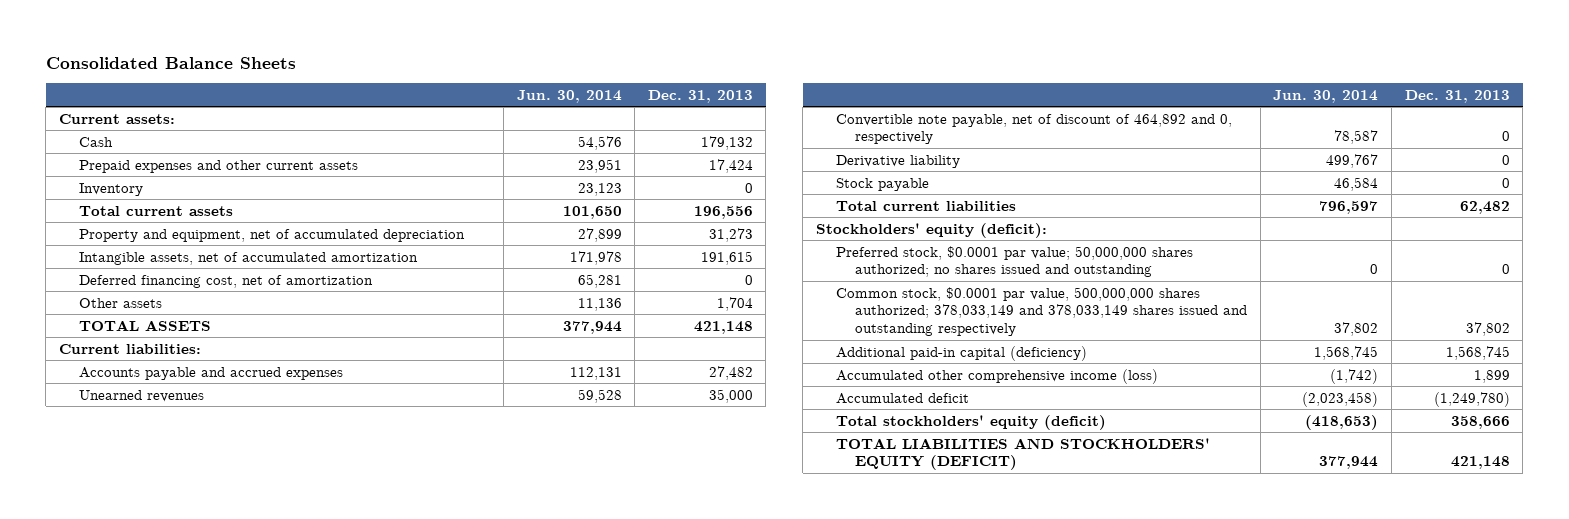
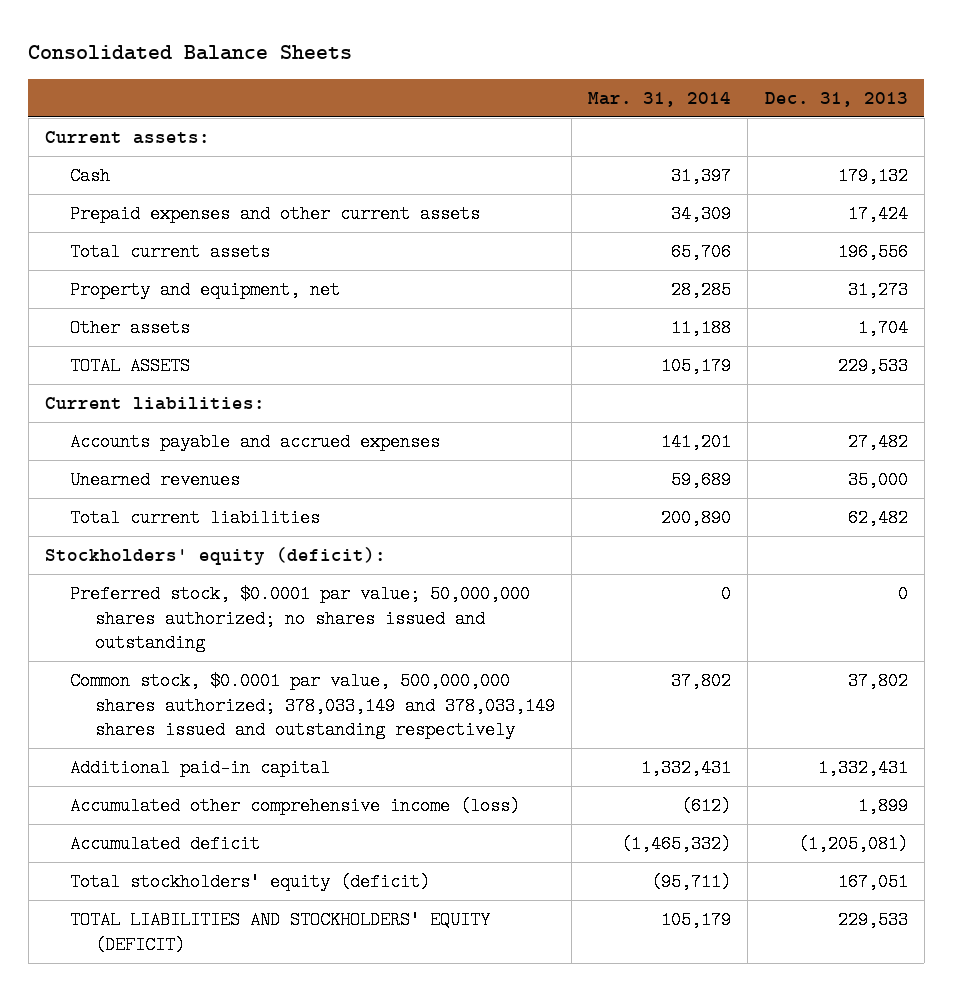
- | Jun. 30, 2014 | Dec. 31, 2013
+ | Mar. 31, 2014 | Dec. 31, 2013
- Inventory | 23,123 | 0
- Property and equipment, net of accumulated depreciation | 27,899 | 31,273
- Intangible assets, net of accumulated amortization | 171,978 | 191,615
- Deferred financing cost, net of amortization | 65,281 | 0
+ Property and equipment, net | 28,285 | 31,273
- TOTAL ASSETS | 377,944 | 421,148
+ TOTAL ASSETS | 105,179 | 229,533
- Convertible note payable, net of discount of 464,892 and 0, respectively | 78,587 | 0
- Derivative liability | 499,767 | 0
- Stock payable | 46,584 | 0
- Additional paid-in capital (deficiency) | 1,568,745 | 1,568,745
+ Additional paid-in capital | 1,332,431 | 1,332,431
- Accumulated deficit | (2,023,458) | (1,249,780)
- Total stockholders' equity (deficit) | (418,653) | 358,666
- TOTAL LIABILITIES AND STOCKHOLDERS' EQUITY (DEFICIT) | 377,944 | 421,148
+ Accumulated deficit | (1,465,332) | (1,205,081)
+ Total stockholders' equity (deficit) | (95,711) | 167,051
+ TOTAL LIABILITIES AND STOCKHOLDERS' EQUITY (DEFICIT) | 105,179 | 229,533

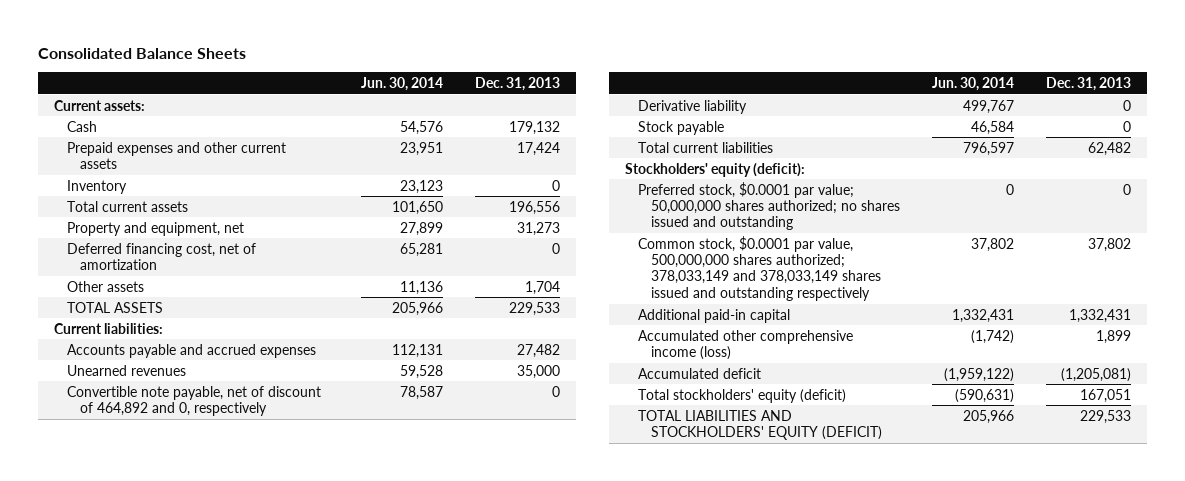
- | Mar. 31, 2014 | Dec. 31, 2013
+ | Jun. 30, 2014 | Dec. 31, 2013
+ Inventory | 23,123 | 0
+ Deferred financing cost, net of amortization | 65,281 | 0
+ Convertible note payable, net of discount of 464,892 and 0, respectively | 78,587 | 0
+ Derivative liability | 499,767 | 0
+ Stock payable | 46,584 | 0

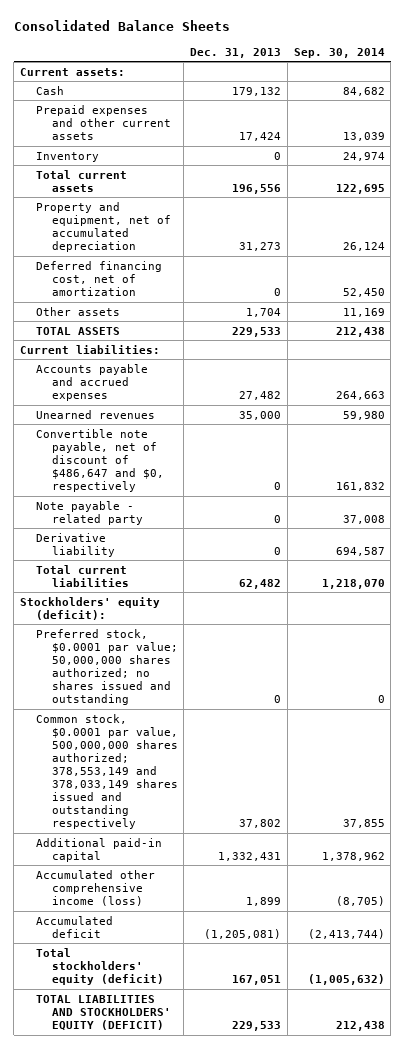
- | Jun. 30, 2014 | Dec. 31, 2013
+ | Dec. 31, 2013 | Sep. 30, 2014
- Property and equipment, net | 27,899 | 31,273
+ Property and equipment, net of accumulated depreciation | 31,273 | 26,124
- Convertible note payable, net of discount of 464,892 and 0, respectively | 78,587 | 0
+ Convertible note payable, net of discount of $486,647 and $0, respectively | 0 | 161,832
+ Note payable - related party | 0 | 37,008
- Stock payable | 46,584 | 0
- Common stock, $0.0001 par value, 500,000,000 shares authorized; 378,033,149 and 378,033,149 shares issued and outstanding respectively | 37,802 | 37,802
+ Common stock, $0.0001 par value, 500,000,000 shares authorized; 378,553,149 and 378,033,149 shares issued and outstanding respectively | 37,802 | 37,855

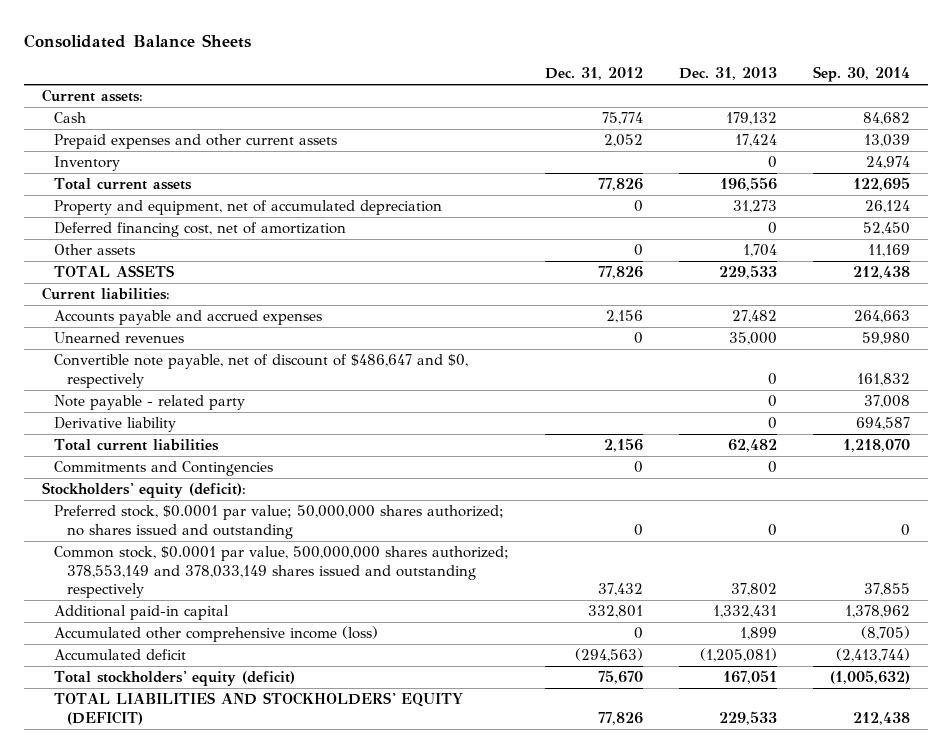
- | Dec. 31, 2013 | Sep. 30, 2014
+ | Dec. 31, 2012 | Dec. 31, 2013 | Sep. 30, 2014
+ Commitments and Contingencies | 0 | 0 |

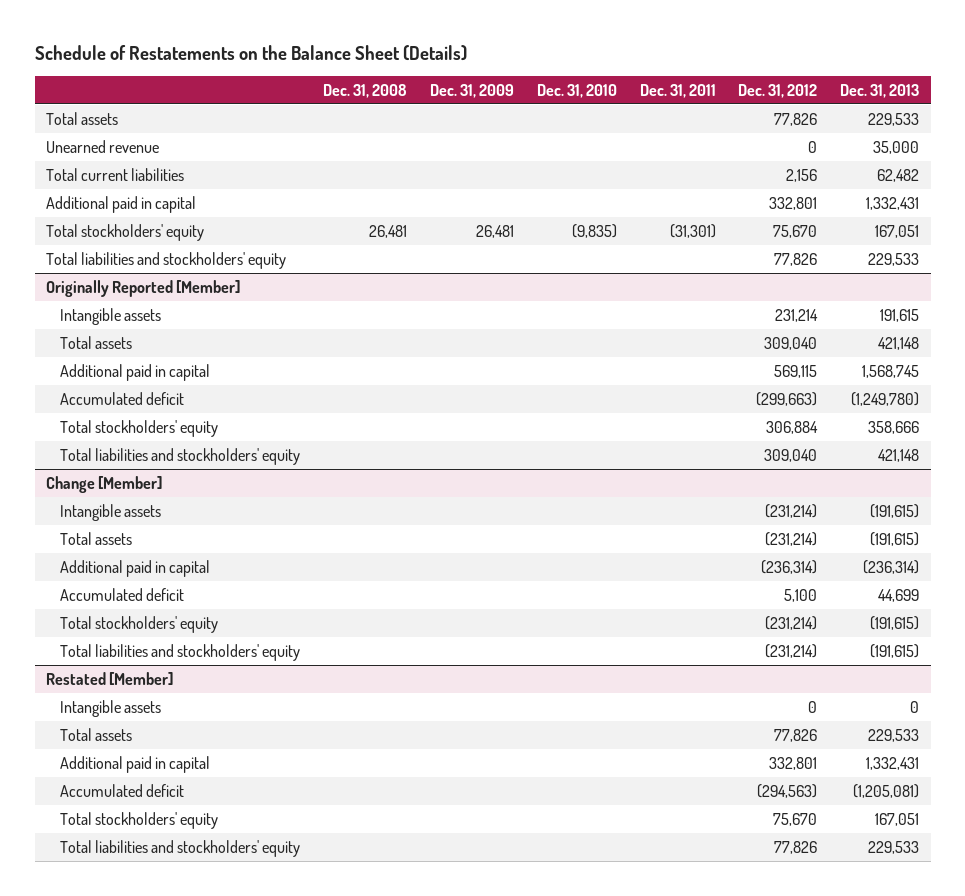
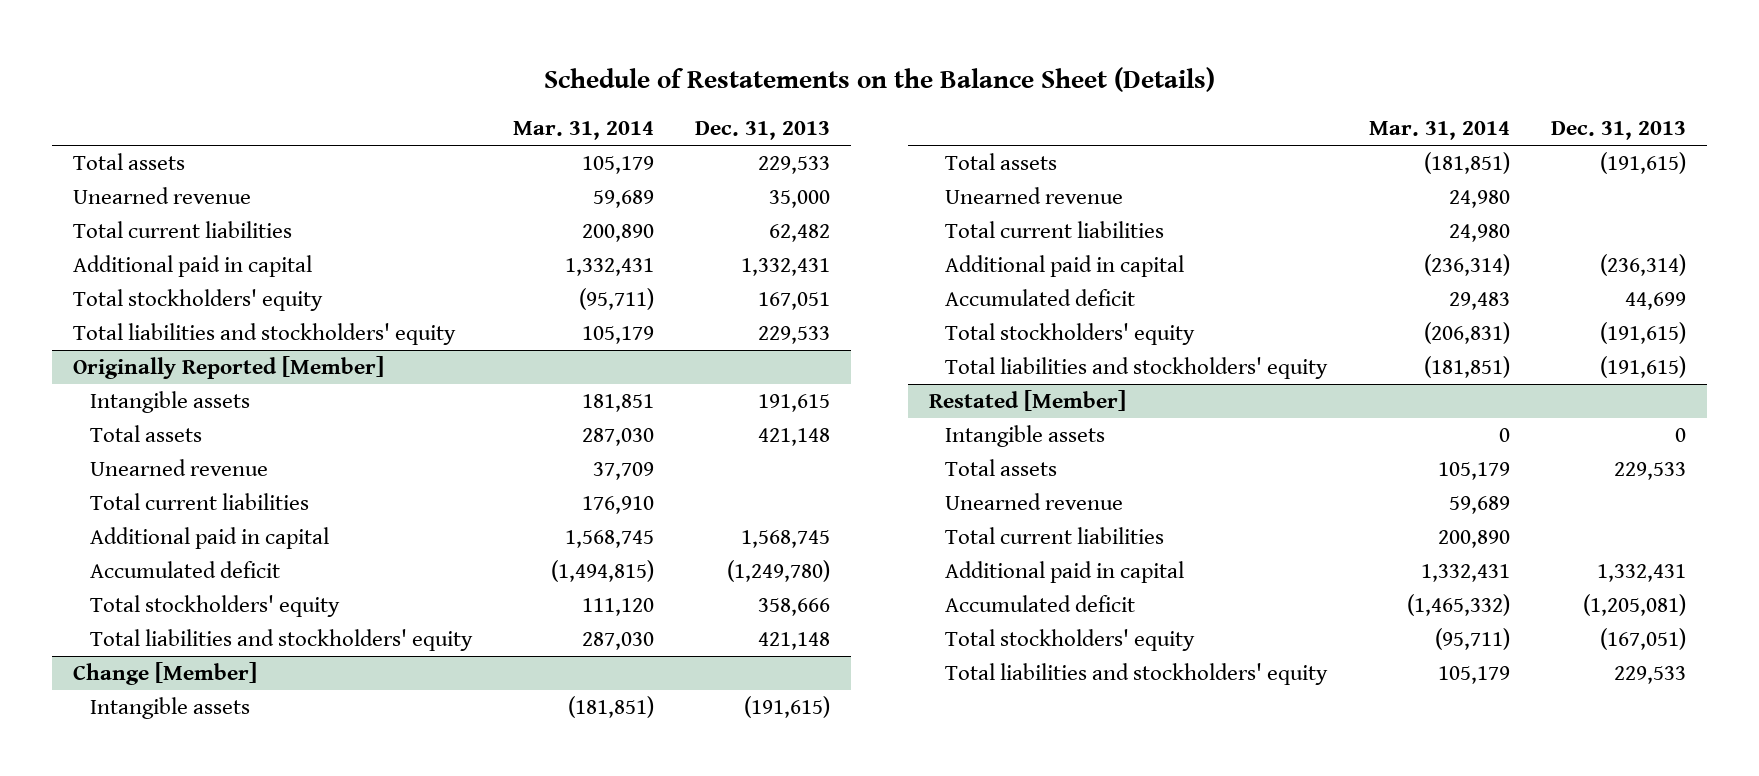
- | Dec. 31, 2008 | Dec. 31, 2009 | Dec. 31, 2010 | Dec. 31, 2011 | Dec. 31, 2012 | Dec. 31, 2013
+ | Mar. 31, 2014 | Dec. 31, 2013
@ Originally Reported [Member]
+ Unearned revenue | 37,709 |
+ Total current liabilities | 176,910 |
@ Change [Member]
+ Unearned revenue | 24,980 |
+ Total current liabilities | 24,980 |
@ Restated [Member]
+ Unearned revenue | 59,689 |
+ Total current liabilities | 200,890 |
- Total stockholders' equity | | | | | 75,670 | 167,051
+ Total stockholders' equity | (95,711) | (167,051)

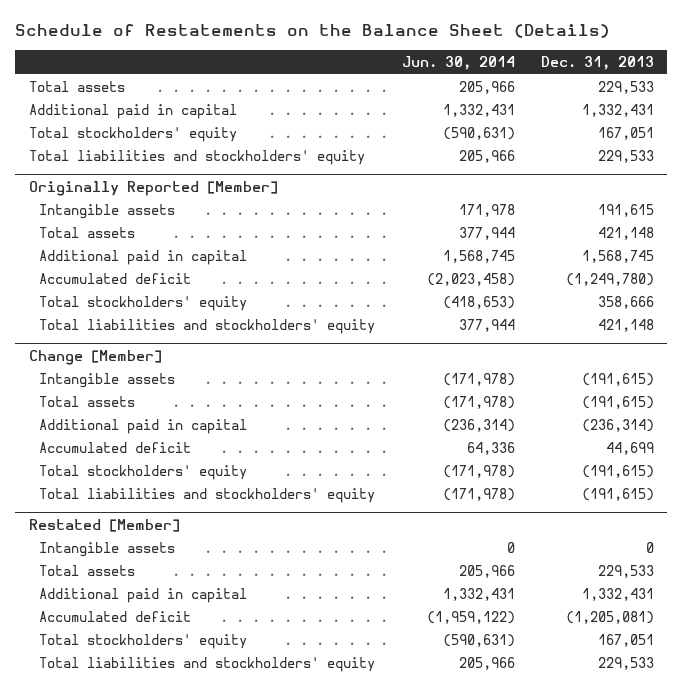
- | Mar. 31, 2014 | Dec. 31, 2013
+ | Jun. 30, 2014 | Dec. 31, 2013
- Unearned revenue | 59,689 | 35,000
- Total current liabilities | 200,890 | 62,482
@ Originally Reported [Member]
- Unearned revenue | 37,709 |
- Total current liabilities | 176,910 |
@ Change [Member]
- Unearned revenue | 24,980 |
- Total current liabilities | 24,980 |
@ Restated [Member]
- Unearned revenue | 59,689 |
- Total current liabilities | 200,890 |
- Total stockholders' equity | (95,711) | (167,051)
+ Total stockholders' equity | (590,631) | 167,051

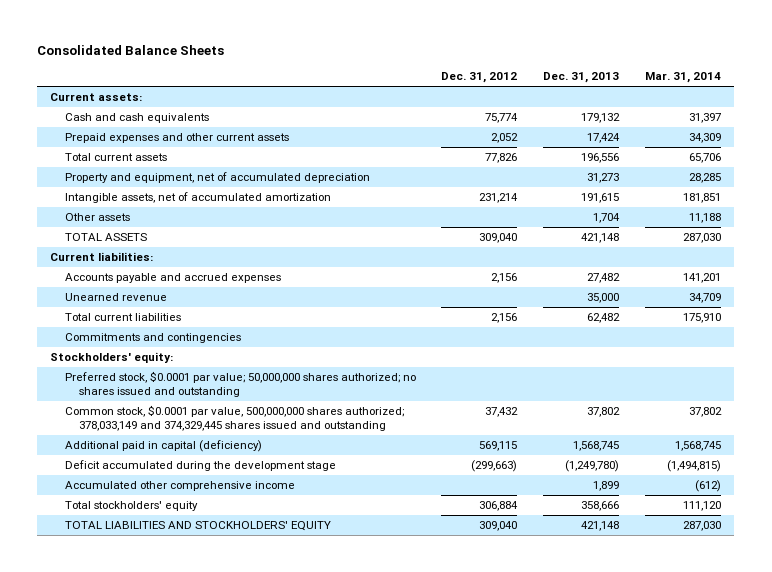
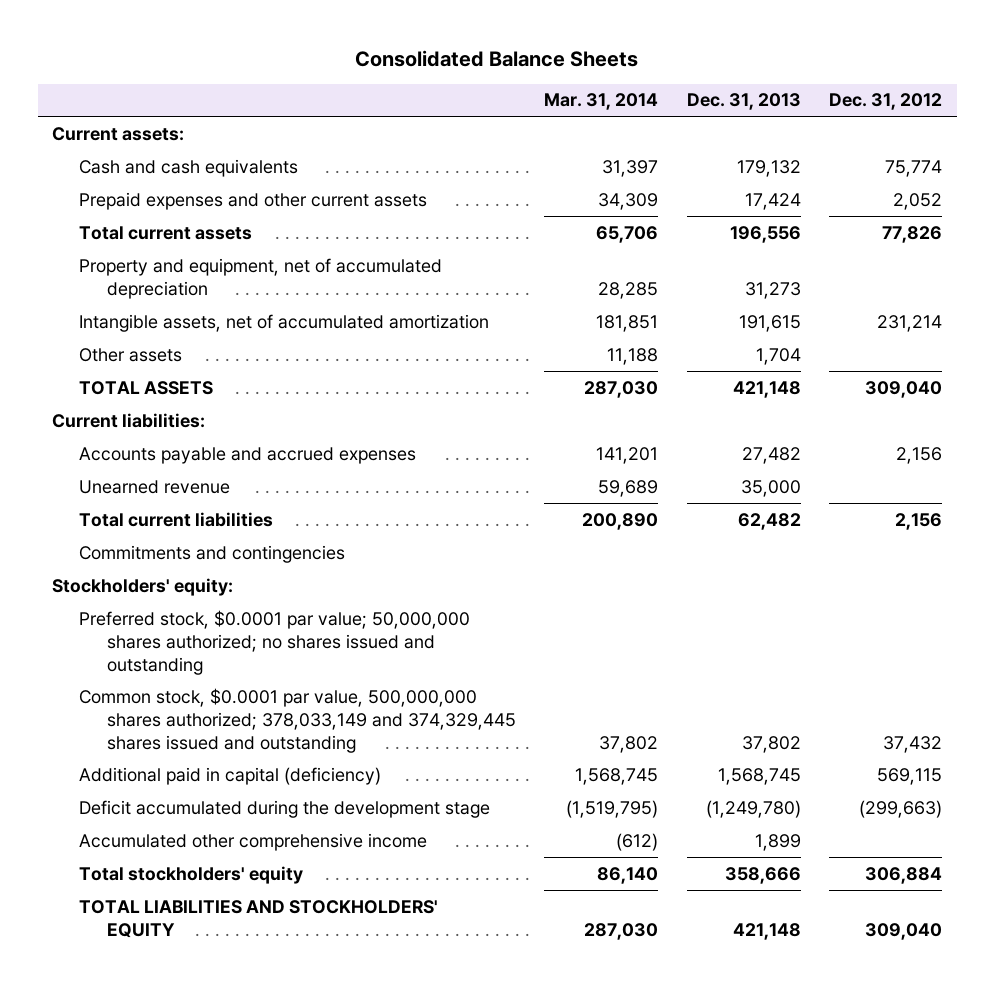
- | Dec. 31, 2012 | Dec. 31, 2013 | Mar. 31, 2014
+ | Mar. 31, 2014 | Dec. 31, 2013 | Dec. 31, 2012
- Unearned revenue | | 35,000 | 34,709
- Total current liabilities | 2,156 | 62,482 | 175,910
+ Unearned revenue | 59,689 | 35,000 |
+ Total current liabilities | 200,890 | 62,482 | 2,156
- Deficit accumulated during the development stage | (299,663) | (1,249,780) | (1,494,815)
+ Deficit accumulated during the development stage | (1,519,795) | (1,249,780) | (299,663)
- Total stockholders' equity | 306,884 | 358,666 | 111,120
+ Total stockholders' equity | 86,140 | 358,666 | 306,884

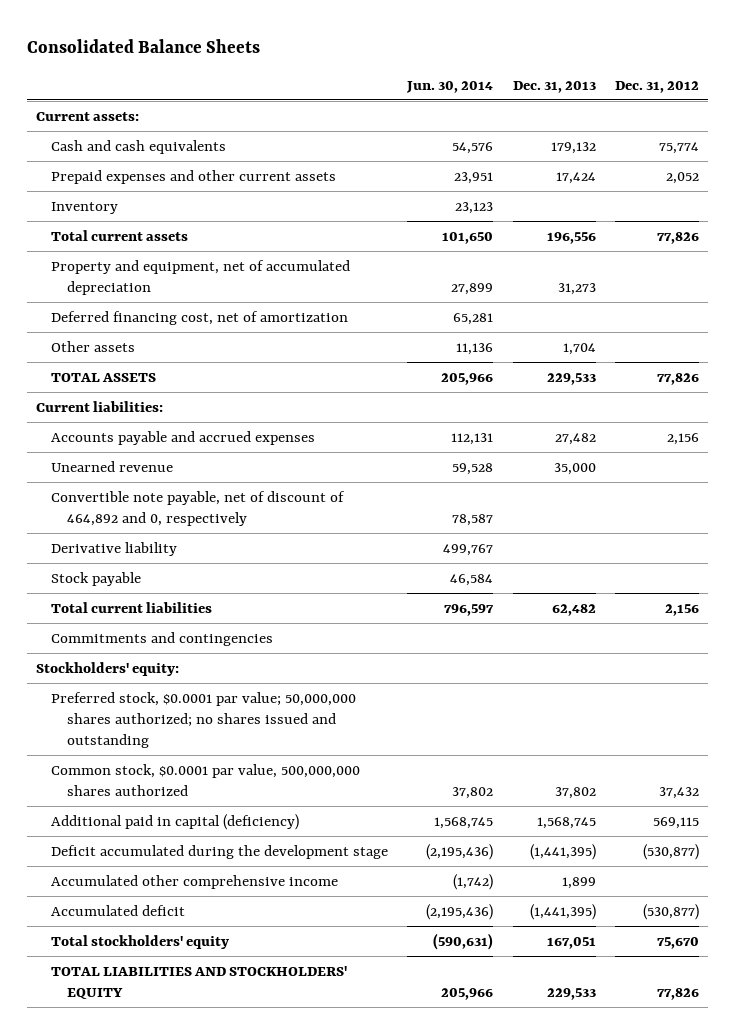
- | Mar. 31, 2014 | Dec. 31, 2013 | Dec. 31, 2012
+ | Jun. 30, 2014 | Dec. 31, 2013 | Dec. 31, 2012
+ Inventory | 23,123 | |
- Intangible assets, net of accumulated amortization | 181,851 | 191,615 | 231,214
+ Deferred financing cost, net of amortization | 65,281 | |
- TOTAL ASSETS | 287,030 | 421,148 | 309,040
+ TOTAL ASSETS | 205,966 | 229,533 | 77,826
+ Convertible note payable, net of discount of 464,892 and 0, respectively | 78,587 | |
+ Derivative liability | 499,767 | |
+ Stock payable | 46,584 | |
- Common stock, $0.0001 par value, 500,000,000 shares authorized; 378,033,149 and 374,329,445 shares issued and outstanding | 37,802 | 37,802 | 37,432
+ Common stock, $0.0001 par value, 500,000,000 shares authorized | 37,802 | 37,802 | 37,432
- Deficit accumulated during the development stage | (1,519,795) | (1,249,780) | (299,663)
+ Deficit accumulated during the development stage | (2,195,436) | (1,441,395) | (530,877)
- Total stockholders' equity | 86,140 | 358,666 | 306,884
- TOTAL LIABILITIES AND STOCKHOLDERS' EQUITY | 287,030 | 421,148 | 309,040
+ Accumulated deficit | (2,195,436) | (1,441,395) | (530,877)
+ Total stockholders' equity | (590,631) | 167,051 | 75,670
+ TOTAL LIABILITIES AND STOCKHOLDERS' EQUITY | 205,966 | 229,533 | 77,826

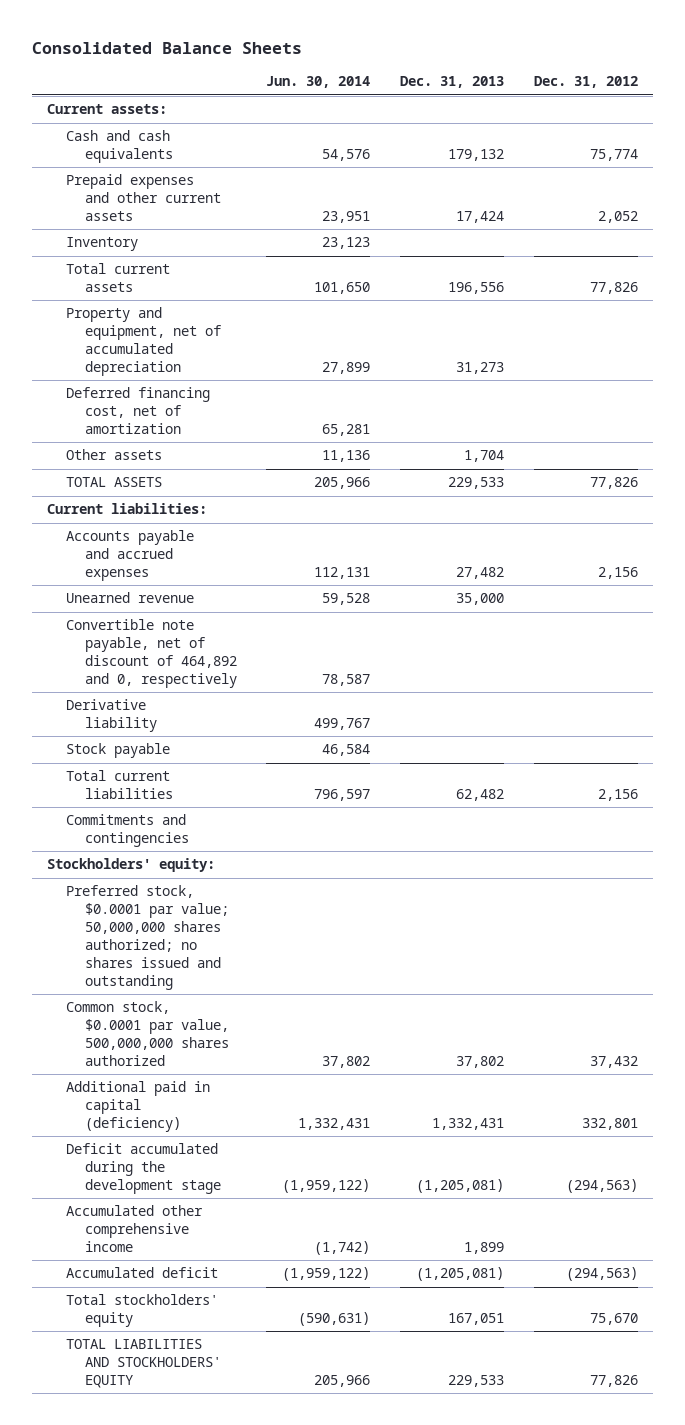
- Additional paid in capital (deficiency) | 1,568,745 | 1,568,745 | 569,115
- Deficit accumulated during the development stage | (2,195,436) | (1,441,395) | (530,877)
+ Additional paid in capital (deficiency) | 1,332,431 | 1,332,431 | 332,801
+ Deficit accumulated during the development stage | (1,959,122) | (1,205,081) | (294,563)
- Accumulated deficit | (2,195,436) | (1,441,395) | (530,877)
+ Accumulated deficit | (1,959,122) | (1,205,081) | (294,563)

